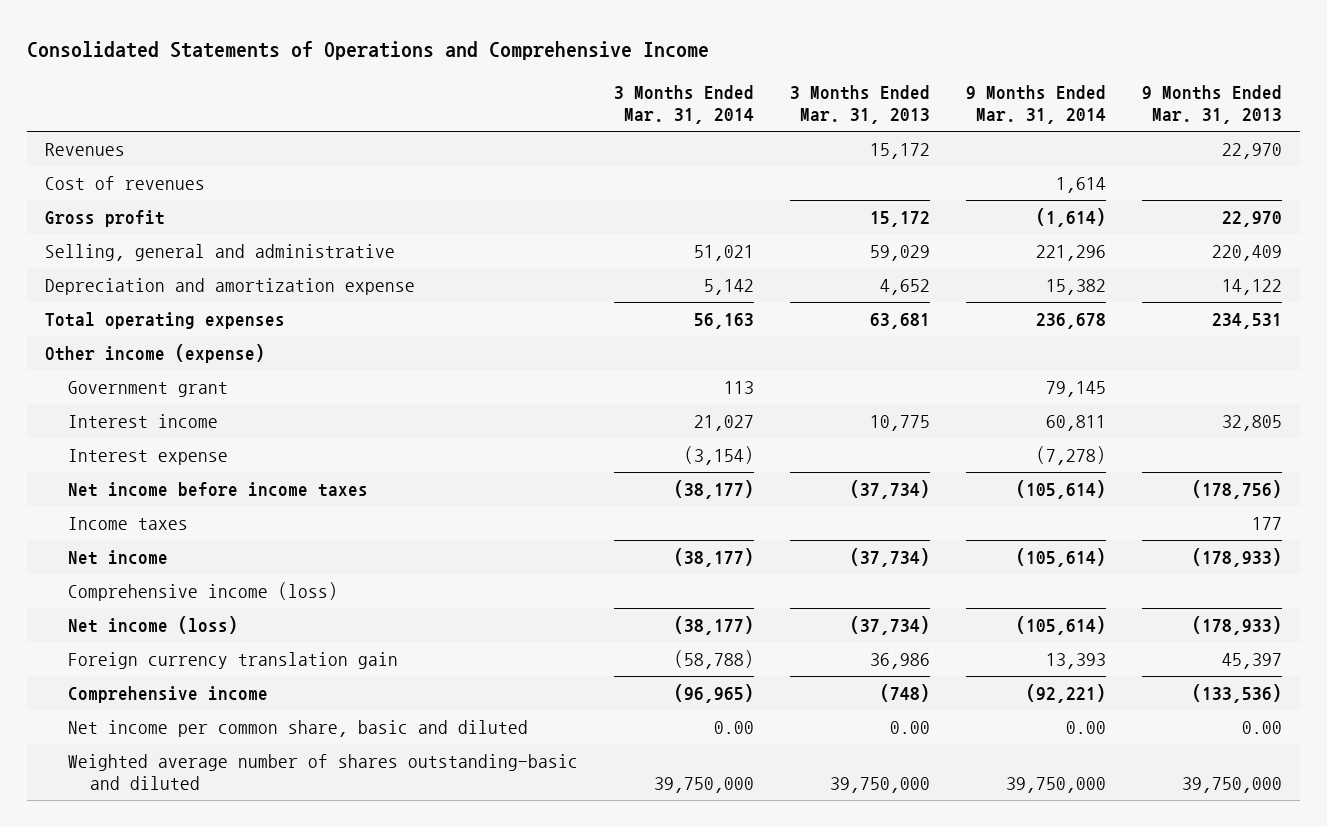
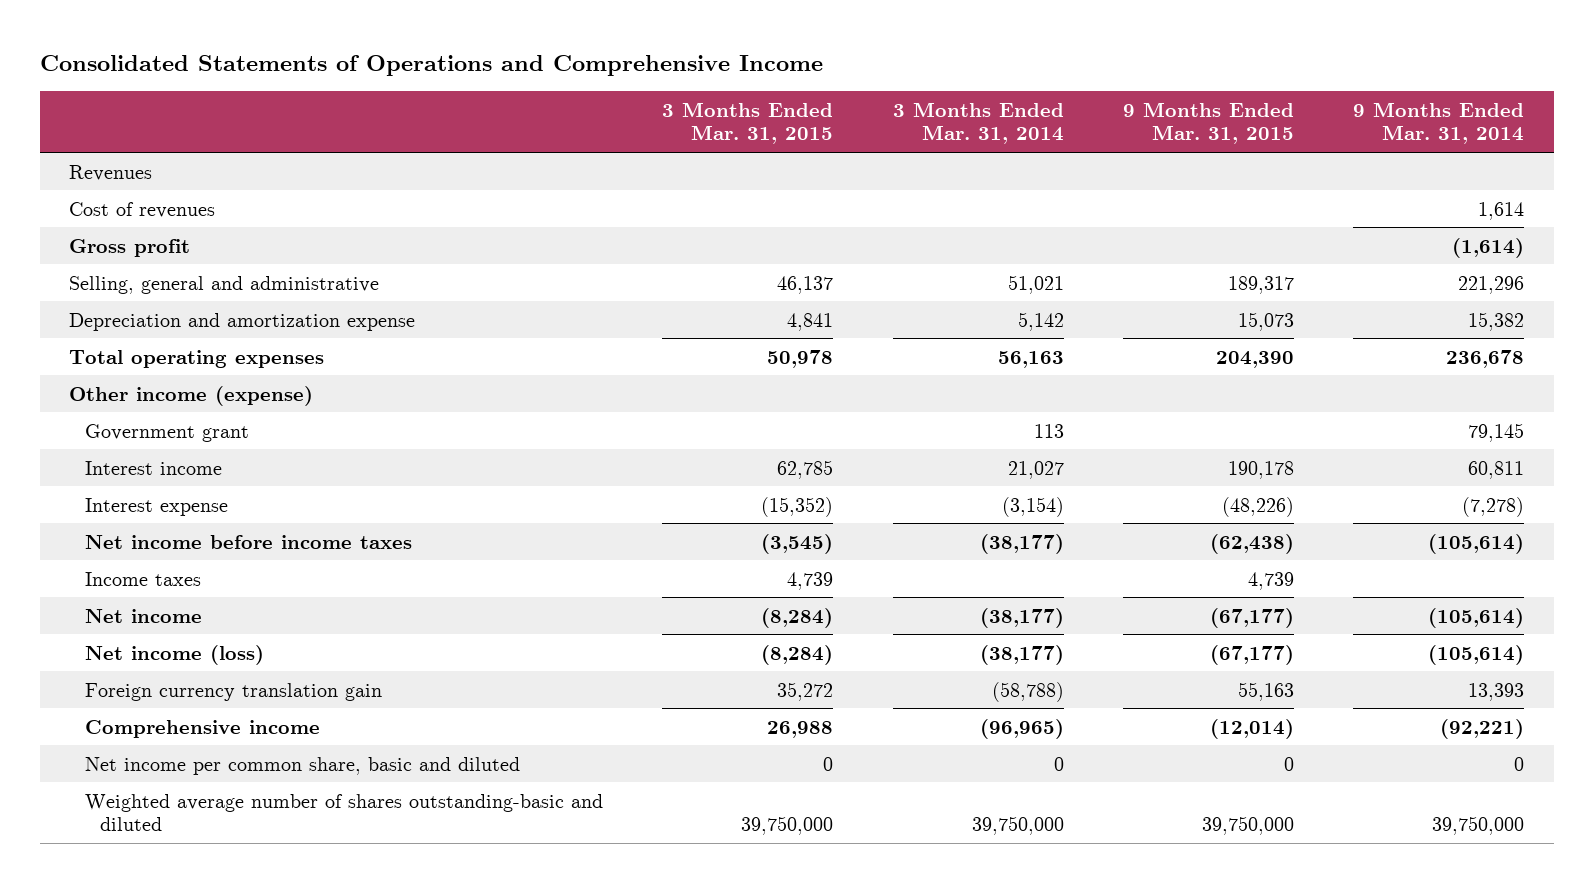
- | 3 Months Ended Mar. 31, 2014 | 3 Months Ended Mar. 31, 2013 | 9 Months Ended Mar. 31, 2014 | 9 Months Ended Mar. 31, 2013
+ | 3 Months Ended Mar. 31, 2015 | 3 Months Ended Mar. 31, 2014 | 9 Months Ended Mar. 31, 2015 | 9 Months Ended Mar. 31, 2014
- Comprehensive income (loss)
- Net income per common share, basic and diluted | 0.00 | 0.00 | 0.00 | 0.00
+ Net income per common share, basic and diluted | 0 | 0 | 0 | 0

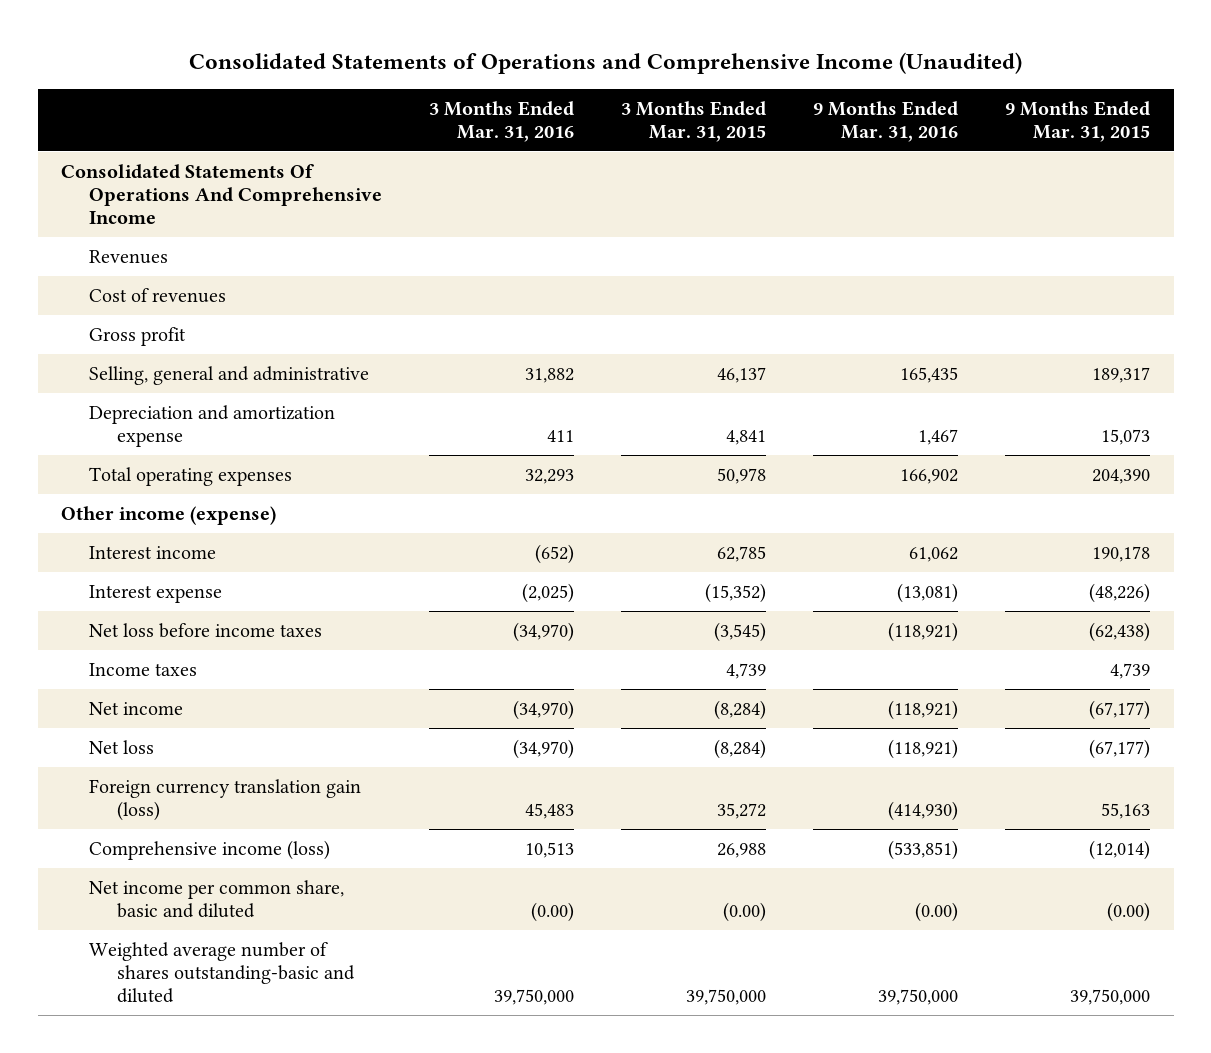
- Consolidated Statements of Operations and Comprehensive Income
+ Consolidated Statements of Operations and Comprehensive Income (Unaudited)
- | 3 Months Ended Mar. 31, 2015 | 3 Months Ended Mar. 31, 2014 | 9 Months Ended Mar. 31, 2015 | 9 Months Ended Mar. 31, 2014
+ | 3 Months Ended Mar. 31, 2016 | 3 Months Ended Mar. 31, 2015 | 9 Months Ended Mar. 31, 2016 | 9 Months Ended Mar. 31, 2015
+ Consolidated Statements Of Operations And Comprehensive Income
- Government grant | | 113 | | 79,145
- Net income before income taxes | (3,545) | (38,177) | (62,438) | (105,614)
+ Net loss before income taxes | (34,970) | (3,545) | (118,921) | (62,438)
- Net income (loss) | (8,284) | (38,177) | (67,177) | (105,614)
- Foreign currency translation gain | 35,272 | (58,788) | 55,163 | 13,393
- Comprehensive income | 26,988 | (96,965) | (12,014) | (92,221)
- Net income per common share, basic and diluted | 0 | 0 | 0 | 0
+ Net loss | (34,970) | (8,284) | (118,921) | (67,177)
+ Foreign currency translation gain (loss) | 45,483 | 35,272 | (414,930) | 55,163
+ Comprehensive income (loss) | 10,513 | 26,988 | (533,851) | (12,014)
+ Net income per common share, basic and diluted | (0.00) | (0.00) | (0.00) | (0.00)

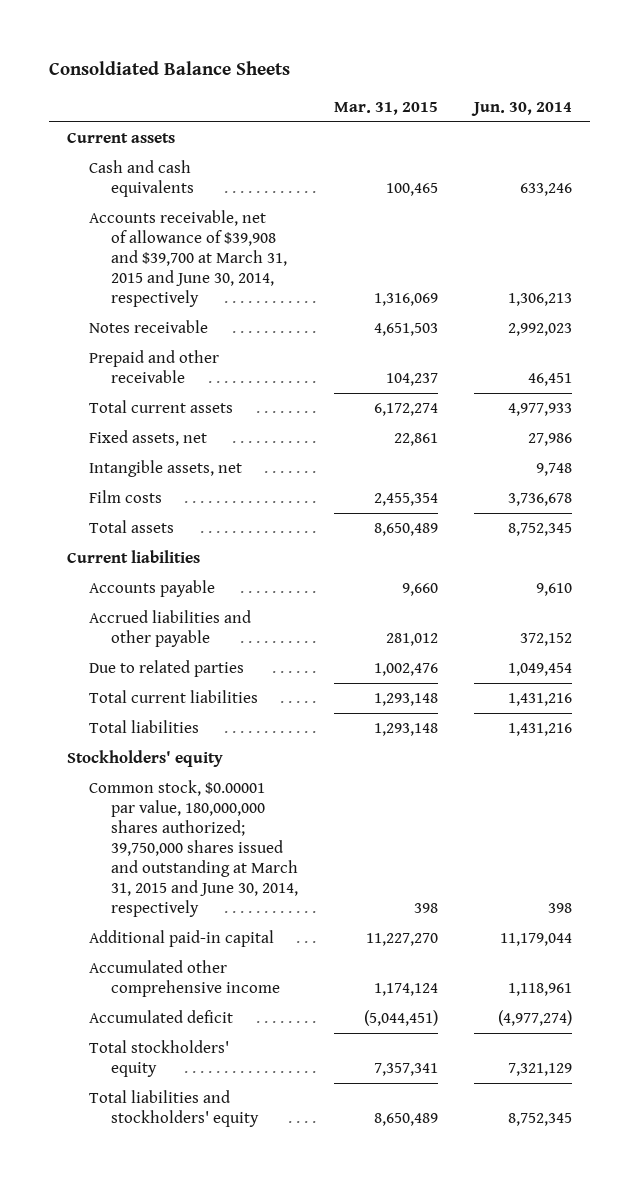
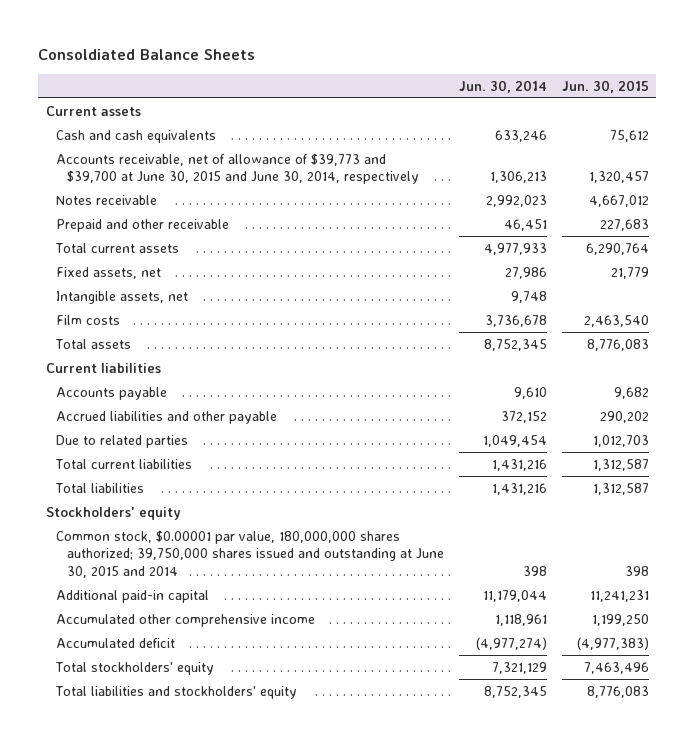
- | Mar. 31, 2015 | Jun. 30, 2014
+ | Jun. 30, 2014 | Jun. 30, 2015
- Accounts receivable, net of allowance of $39,908 and $39,700 at March 31, 2015 and June 30, 2014, respectively | 1,316,069 | 1,306,213
+ Accounts receivable, net of allowance of $39,773 and $39,700 at June 30, 2015 and June 30, 2014, respectively | 1,306,213 | 1,320,457
- Common stock, $0.00001 par value, 180,000,000 shares authorized; 39,750,000 shares issued and outstanding at March 31, 2015 and June 30, 2014, respectively | 398 | 398
+ Common stock, $0.00001 par value, 180,000,000 shares authorized; 39,750,000 shares issued and outstanding at June 30, 2015 and 2014 | 398 | 398

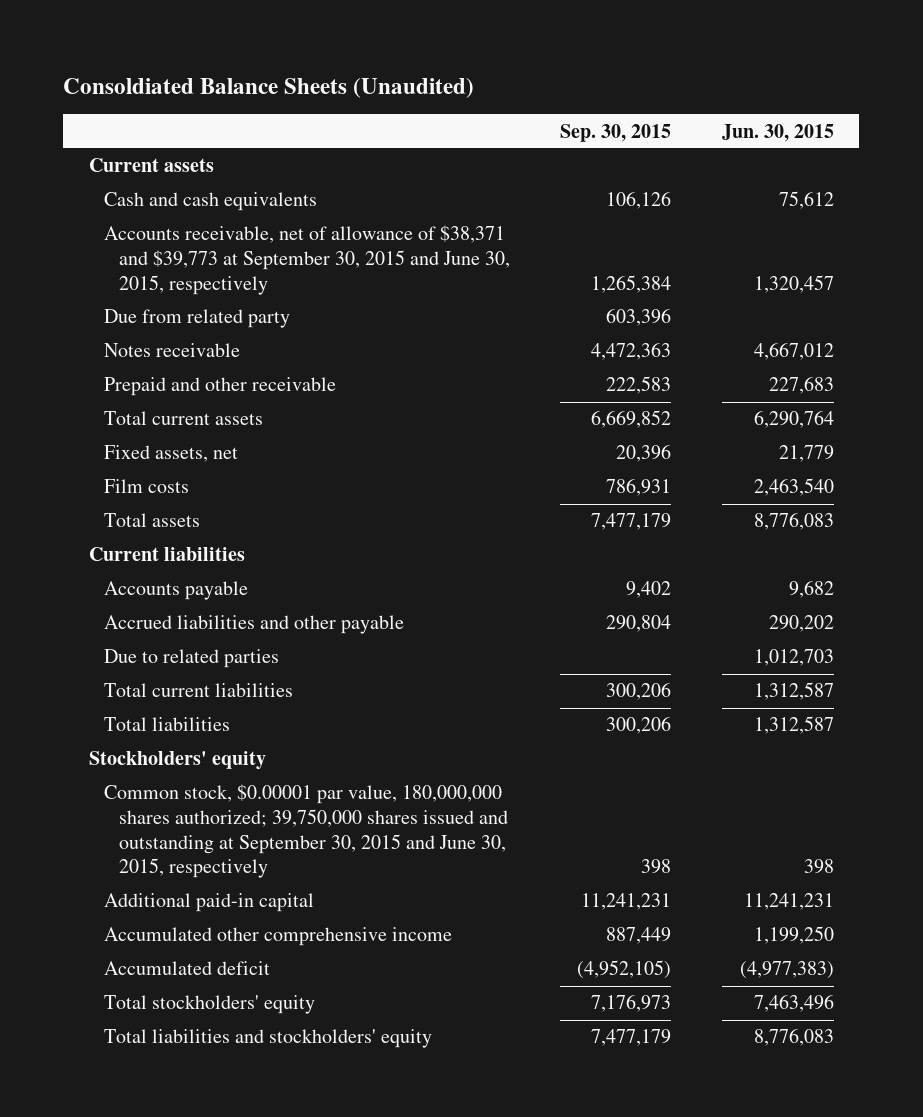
- Consoldiated Balance Sheets
+ Consoldiated Balance Sheets (Unaudited)
- | Jun. 30, 2014 | Jun. 30, 2015
+ | Sep. 30, 2015 | Jun. 30, 2015
- Accounts receivable, net of allowance of $39,773 and $39,700 at June 30, 2015 and June 30, 2014, respectively | 1,306,213 | 1,320,457
+ Accounts receivable, net of allowance of $38,371 and $39,773 at September 30, 2015 and June 30, 2015, respectively | 1,265,384 | 1,320,457
+ Due from related party | 603,396 |
- Intangible assets, net | 9,748 |
- Common stock, $0.00001 par value, 180,000,000 shares authorized; 39,750,000 shares issued and outstanding at June 30, 2015 and 2014 | 398 | 398
+ Common stock, $0.00001 par value, 180,000,000 shares authorized; 39,750,000 shares issued and outstanding at September 30, 2015 and June 30, 2015, respectively | 398 | 398

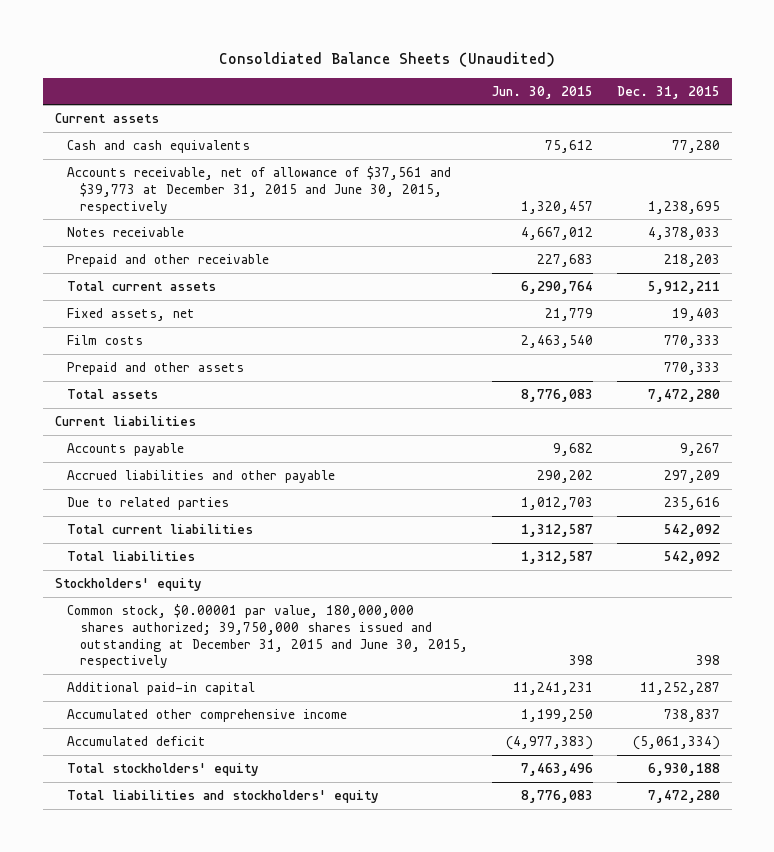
- | Sep. 30, 2015 | Jun. 30, 2015
+ | Jun. 30, 2015 | Dec. 31, 2015
- Accounts receivable, net of allowance of $38,371 and $39,773 at September 30, 2015 and June 30, 2015, respectively | 1,265,384 | 1,320,457
- Due from related party | 603,396 |
+ Accounts receivable, net of allowance of $37,561 and $39,773 at December 31, 2015 and June 30, 2015, respectively | 1,320,457 | 1,238,695
+ Prepaid and other assets | | 770,333
- Common stock, $0.00001 par value, 180,000,000 shares authorized; 39,750,000 shares issued and outstanding at September 30, 2015 and June 30, 2015, respectively | 398 | 398
+ Common stock, $0.00001 par value, 180,000,000 shares authorized; 39,750,000 shares issued and outstanding at December 31, 2015 and June 30, 2015, respectively | 398 | 398

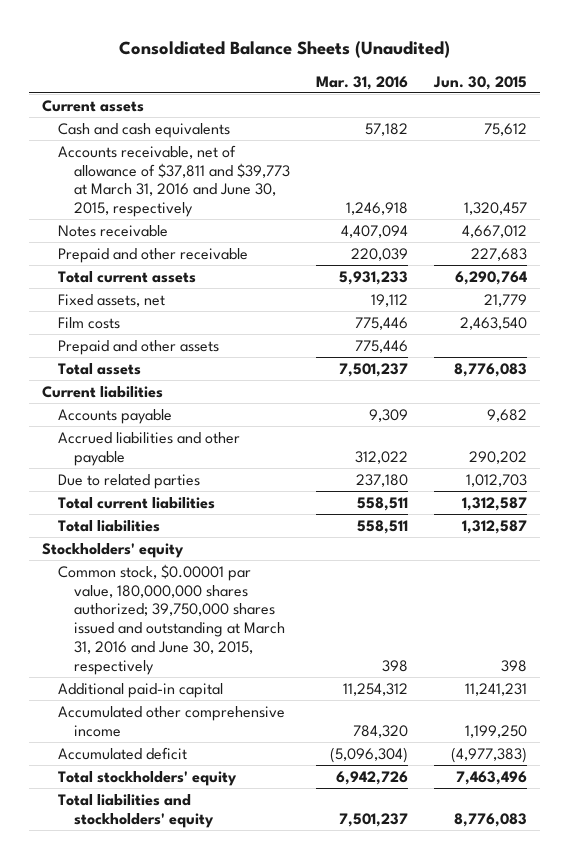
- | Jun. 30, 2015 | Dec. 31, 2015
+ | Mar. 31, 2016 | Jun. 30, 2015
- Accounts receivable, net of allowance of $37,561 and $39,773 at December 31, 2015 and June 30, 2015, respectively | 1,320,457 | 1,238,695
+ Accounts receivable, net of allowance of $37,811 and $39,773 at March 31, 2016 and June 30, 2015, respectively | 1,246,918 | 1,320,457
- Common stock, $0.00001 par value, 180,000,000 shares authorized; 39,750,000 shares issued and outstanding at December 31, 2015 and June 30, 2015, respectively | 398 | 398
+ Common stock, $0.00001 par value, 180,000,000 shares authorized; 39,750,000 shares issued and outstanding at March 31, 2016 and June 30, 2015, respectively | 398 | 398

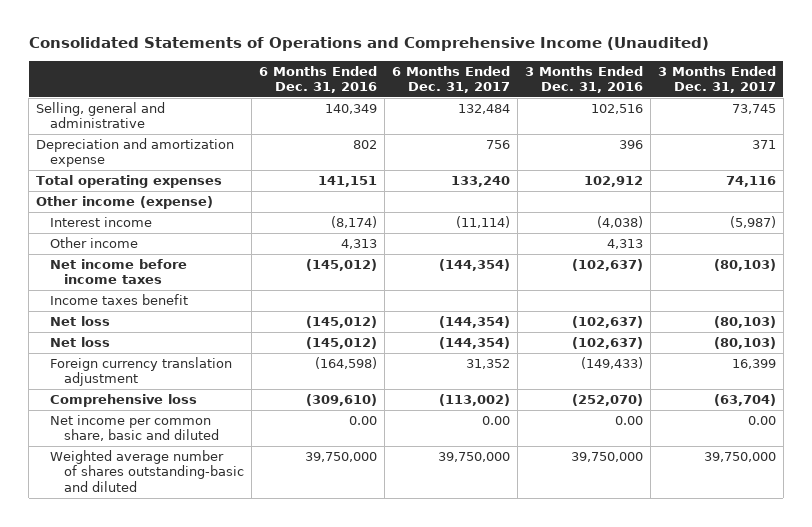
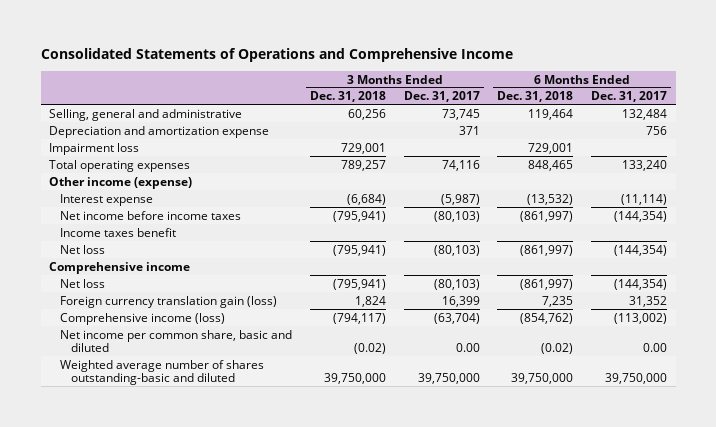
- Consolidated Statements of Operations and Comprehensive Income (Unaudited)
+ Consolidated Statements of Operations and Comprehensive Income
- | 6 Months Ended Dec. 31, 2016 | 6 Months Ended Dec. 31, 2017 | 3 Months Ended Dec. 31, 2016 | 3 Months Ended Dec. 31, 2017
+ | 3 Months Ended Dec. 31, 2018 | 3 Months Ended Dec. 31, 2017 | 6 Months Ended Dec. 31, 2018 | 6 Months Ended Dec. 31, 2017
+ Impairment loss | 729,001 | | 729,001 |
- Interest income | (8,174) | (11,114) | (4,038) | (5,987)
- Other income | 4,313 | | 4,313 |
+ Interest expense | (6,684) | (5,987) | (13,532) | (11,114)
+ Comprehensive income
- Foreign currency translation adjustment | (164,598) | 31,352 | (149,433) | 16,399
- Comprehensive loss | (309,610) | (113,002) | (252,070) | (63,704)
+ Foreign currency translation gain (loss) | 1,824 | 16,399 | 7,235 | 31,352
+ Comprehensive income (loss) | (794,117) | (63,704) | (854,762) | (113,002)

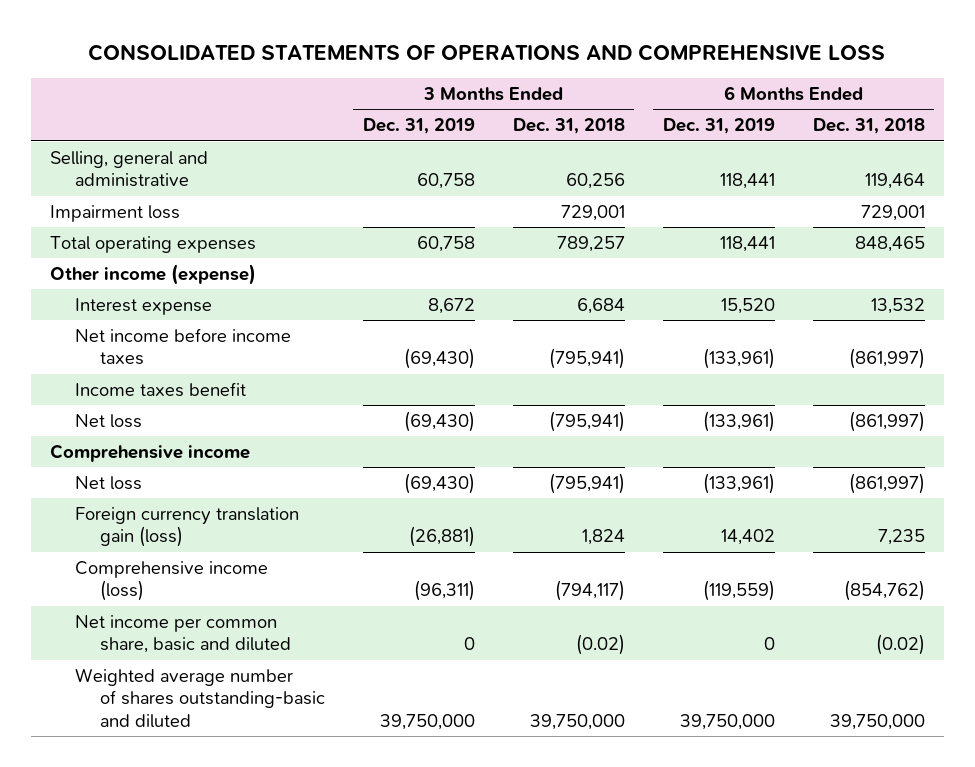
- Consolidated Statements of Operations and Comprehensive Income
+ CONSOLIDATED STATEMENTS OF OPERATIONS AND COMPREHENSIVE LOSS
- | 3 Months Ended Dec. 31, 2018 | 3 Months Ended Dec. 31, 2017 | 6 Months Ended Dec. 31, 2018 | 6 Months Ended Dec. 31, 2017
+ | 3 Months Ended Dec. 31, 2019 | 3 Months Ended Dec. 31, 2018 | 6 Months Ended Dec. 31, 2019 | 6 Months Ended Dec. 31, 2018
- Depreciation and amortization expense | | 371 | | 756
- Interest expense | (6,684) | (5,987) | (13,532) | (11,114)
+ Interest expense | 8,672 | 6,684 | 15,520 | 13,532

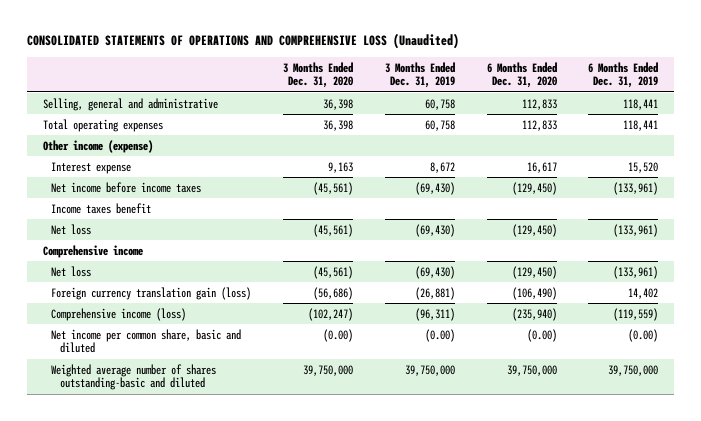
- CONSOLIDATED STATEMENTS OF OPERATIONS AND COMPREHENSIVE LOSS
+ CONSOLIDATED STATEMENTS OF OPERATIONS AND COMPREHENSIVE LOSS (Unaudited)
- | 3 Months Ended Dec. 31, 2019 | 3 Months Ended Dec. 31, 2018 | 6 Months Ended Dec. 31, 2019 | 6 Months Ended Dec. 31, 2018
+ | 3 Months Ended Dec. 31, 2020 | 3 Months Ended Dec. 31, 2019 | 6 Months Ended Dec. 31, 2020 | 6 Months Ended Dec. 31, 2019
- Impairment loss | | 729,001 | | 729,001
- Net income per common share, basic and diluted | 0 | (0.02) | 0 | (0.02)
+ Net income per common share, basic and diluted | (0.00) | (0.00) | (0.00) | (0.00)

